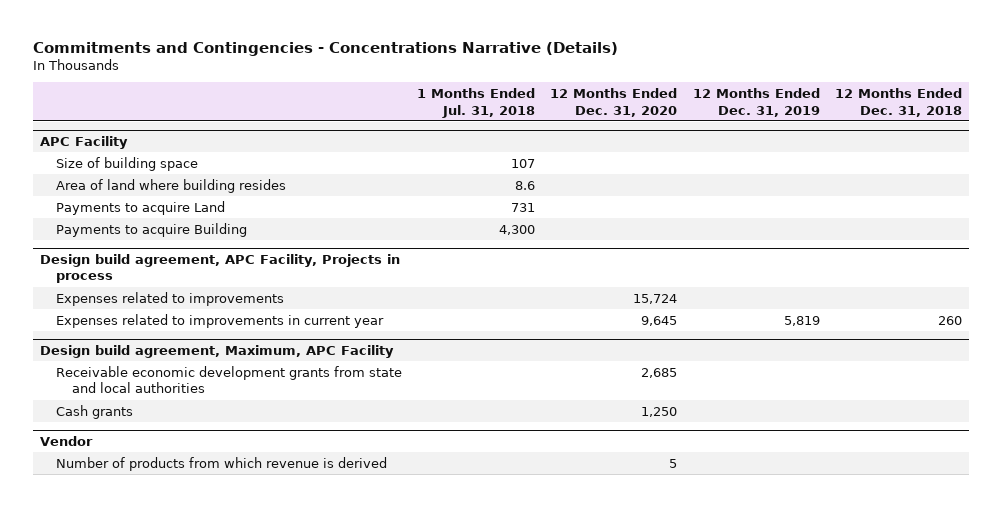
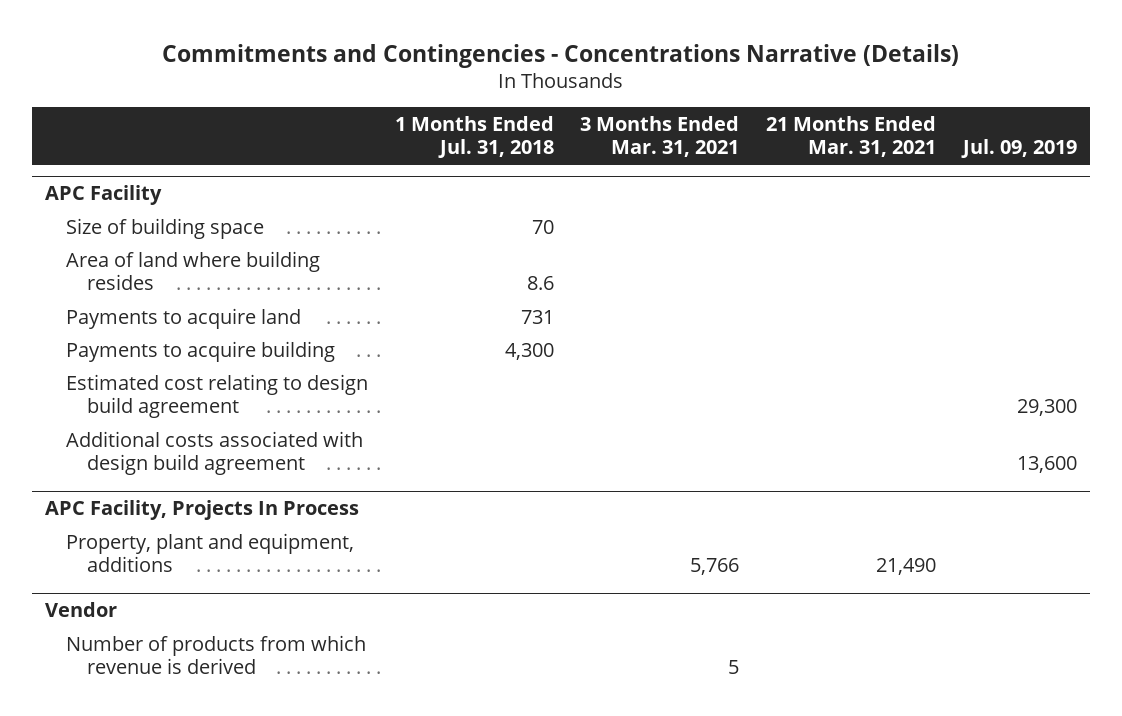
- | 1 Months Ended Jul. 31, 2018 | 12 Months Ended Dec. 31, 2020 | 12 Months Ended Dec. 31, 2019 | 12 Months Ended Dec. 31, 2018
+ | 1 Months Ended Jul. 31, 2018 | 3 Months Ended Mar. 31, 2021 | 21 Months Ended Mar. 31, 2021 | Jul. 09, 2019
@ APC Facility
- Size of building space | 107 | | |
+ Size of building space | 70 | | |
- Payments to acquire Land | 731 | | |
- Payments to acquire Building | 4,300 | | |
- Design build agreement, APC Facility, Projects in process
- Expenses related to improvements | | 15,724 | |
- Expenses related to improvements in current year | | 9,645 | 5,819 | 260
- Design build agreement, Maximum, APC Facility
- Receivable economic development grants from state and local authorities | | 2,685 | |
- Cash grants | | 1,250 | |
@ APC Facility
+ Payments to acquire land | 731 | | |
+ Payments to acquire building | 4,300 | | |
+ Estimated cost relating to design build agreement | | | | 29,300
+ Additional costs associated with design build agreement | | | | 13,600
+ APC Facility, Projects In Process
+ Property, plant and equipment, additions | | 5,766 | 21,490 |

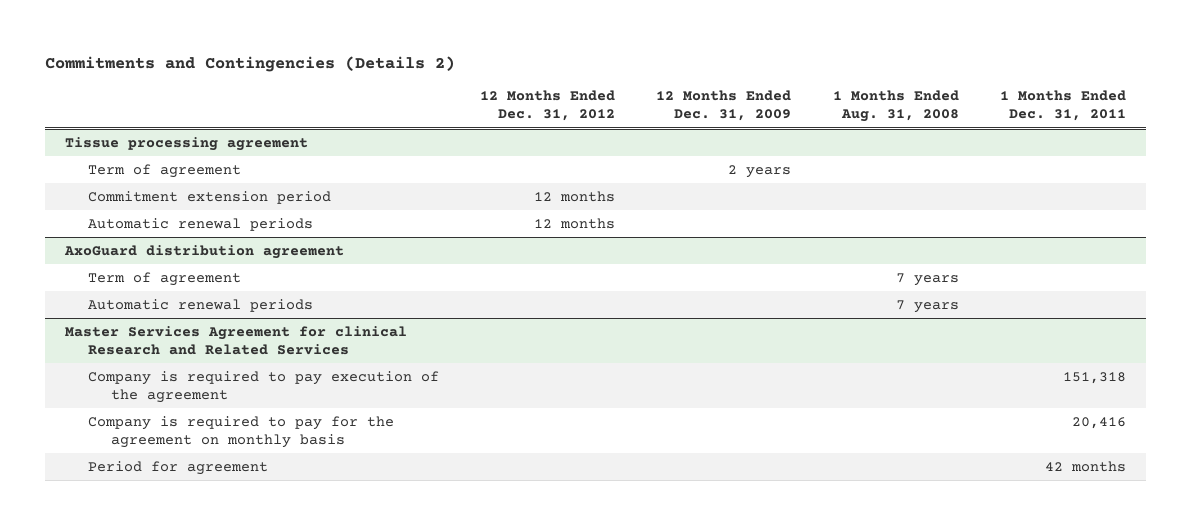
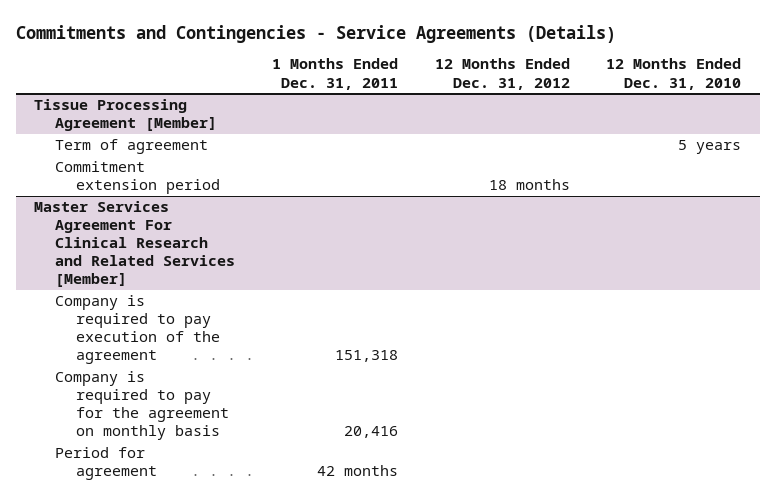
- Commitments and Contingencies (Details 2)
+ Commitments and Contingencies - Service Agreements (Details)
- | 12 Months Ended Dec. 31, 2012 | 12 Months Ended Dec. 31, 2009 | 1 Months Ended Aug. 31, 2008 | 1 Months Ended Dec. 31, 2011
+ | 1 Months Ended Dec. 31, 2011 | 12 Months Ended Dec. 31, 2012 | 12 Months Ended Dec. 31, 2010
- Tissue processing agreement
+ Tissue Processing Agreement [Member]
- Commitment extension period | 12 months | | |
- Automatic renewal periods | 12 months | | |
- AxoGuard distribution agreement
- Term of agreement | | | 7 years |
- Automatic renewal periods | | | 7 years |
- Master Services Agreement for clinical Research and Related Services
+ Commitment extension period | | 18 months |
+ Master Services Agreement For Clinical Research and Related Services [Member]

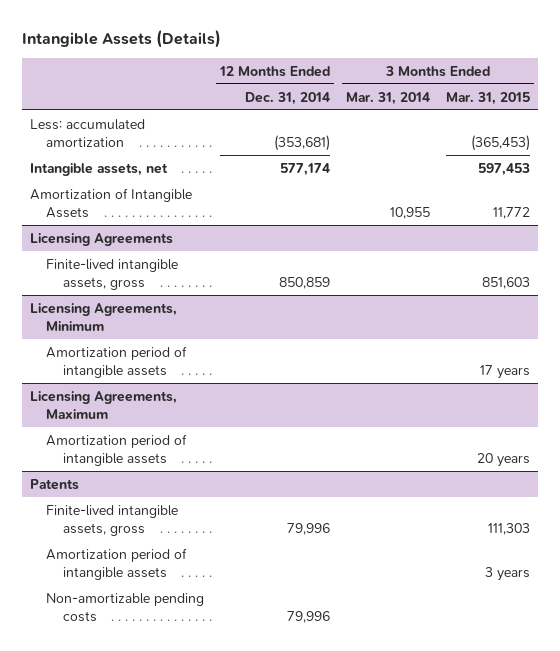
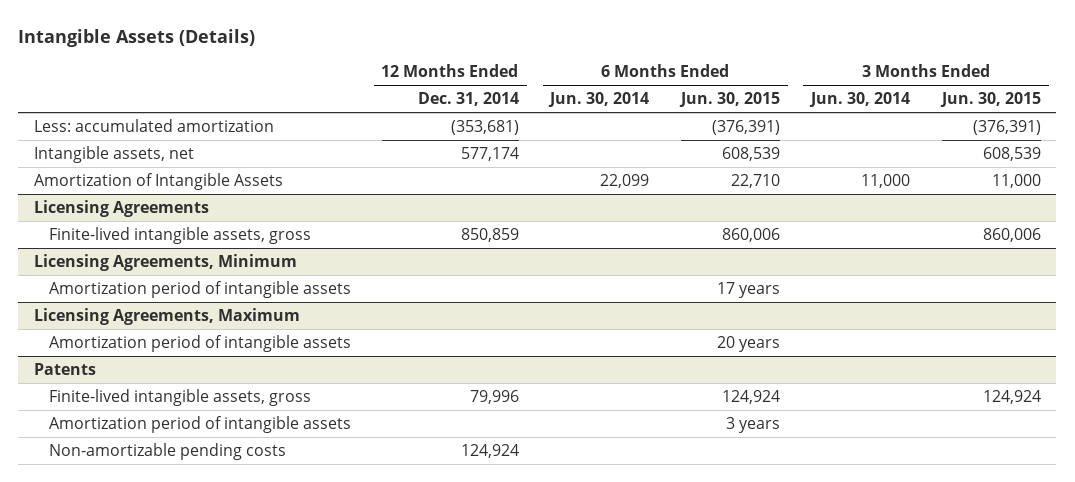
- | 12 Months Ended Dec. 31, 2014 | 3 Months Ended Mar. 31, 2014 | 3 Months Ended Mar. 31, 2015
+ | 12 Months Ended Dec. 31, 2014 | 6 Months Ended Jun. 30, 2014 | 6 Months Ended Jun. 30, 2015 | 3 Months Ended Jun. 30, 2014 | 3 Months Ended Jun. 30, 2015
@ Patents
- Non-amortizable pending costs | 79,996 | |
+ Non-amortizable pending costs | 124,924 | | | |

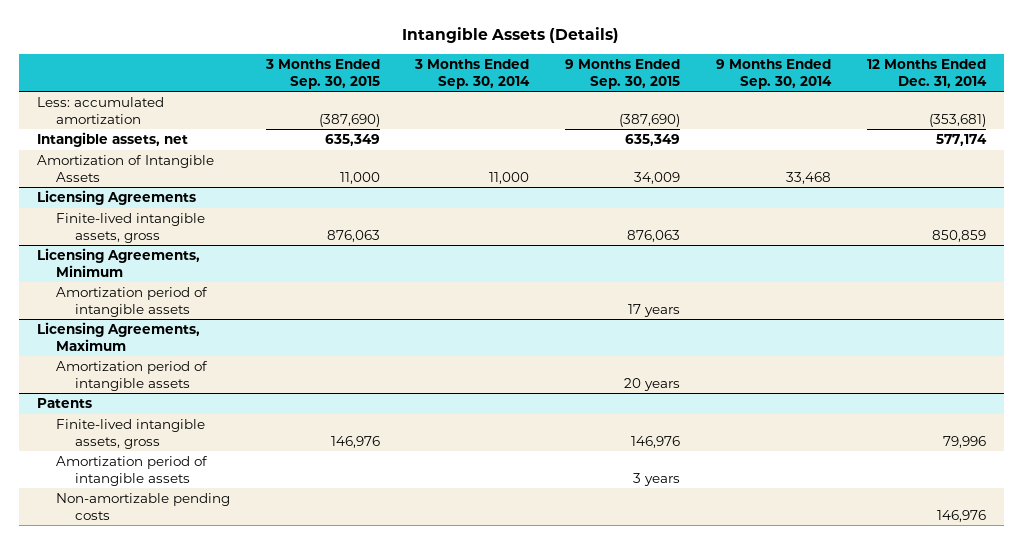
- | 12 Months Ended Dec. 31, 2014 | 6 Months Ended Jun. 30, 2014 | 6 Months Ended Jun. 30, 2015 | 3 Months Ended Jun. 30, 2014 | 3 Months Ended Jun. 30, 2015
+ | 3 Months Ended Sep. 30, 2015 | 3 Months Ended Sep. 30, 2014 | 9 Months Ended Sep. 30, 2015 | 9 Months Ended Sep. 30, 2014 | 12 Months Ended Dec. 31, 2014
@ Patents
- Non-amortizable pending costs | 124,924 | | | |
+ Non-amortizable pending costs | | | | | 146,976

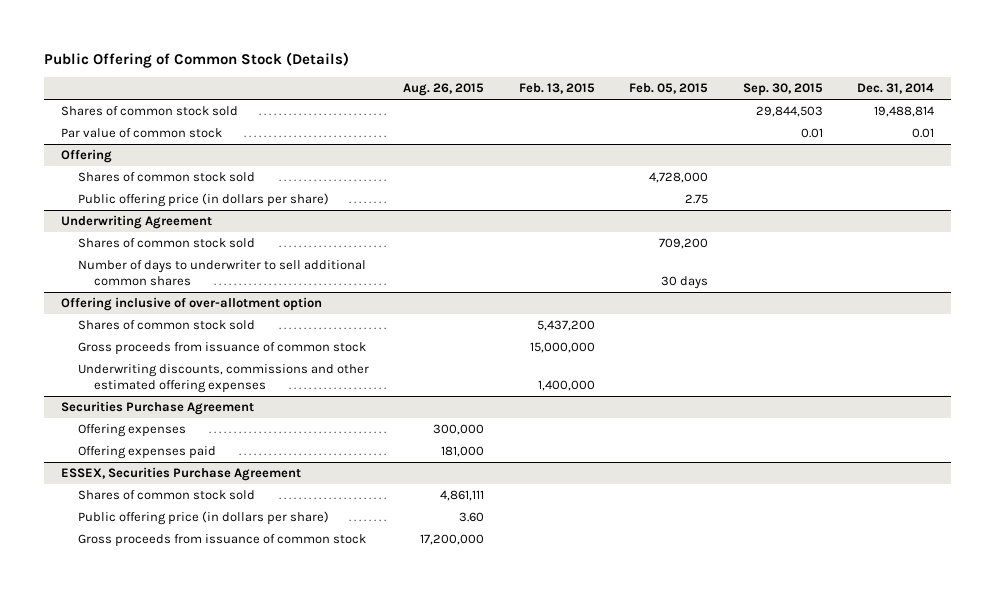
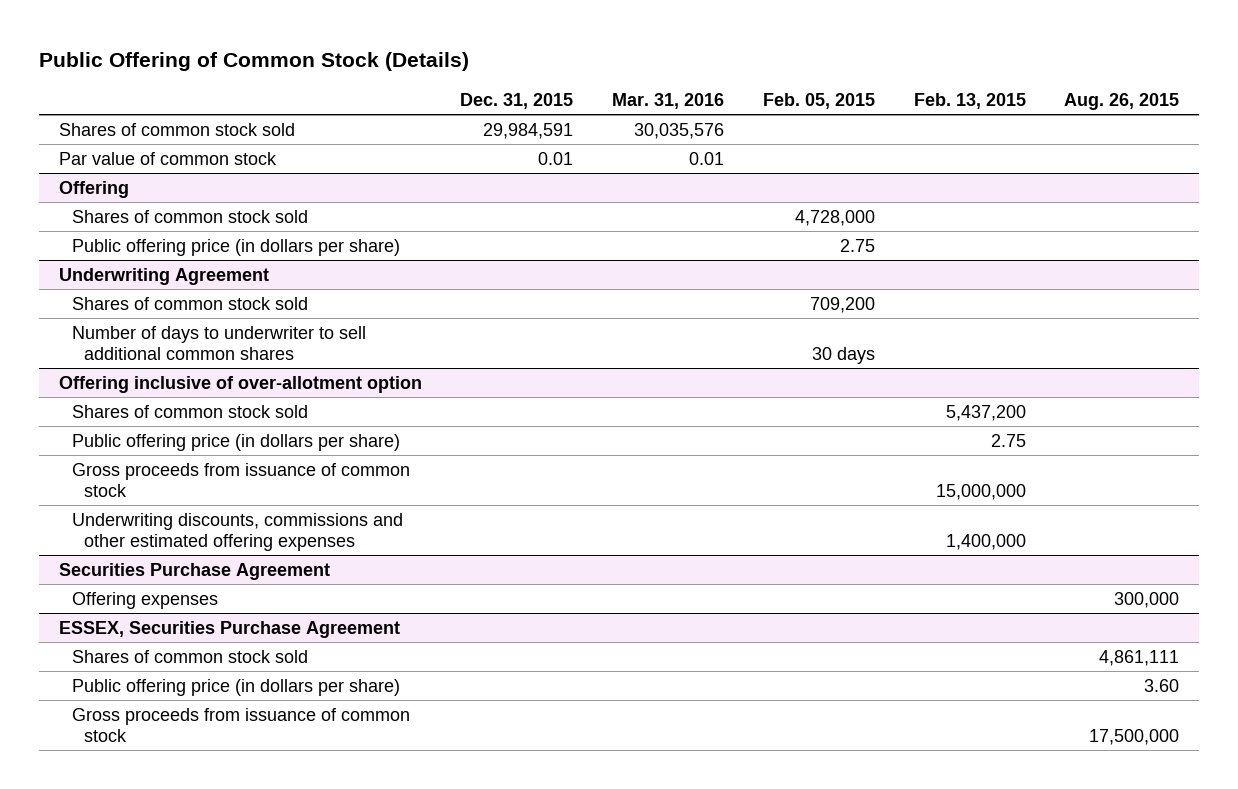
- | Aug. 26, 2015 | Feb. 13, 2015 | Feb. 05, 2015 | Sep. 30, 2015 | Dec. 31, 2014
+ | Dec. 31, 2015 | Mar. 31, 2016 | Feb. 05, 2015 | Feb. 13, 2015 | Aug. 26, 2015
@ Offering inclusive of over-allotment option
+ Public offering price (in dollars per share) | | | | 2.75 |
@ Securities Purchase Agreement
- Offering expenses paid | 181,000 | | | |
@ ESSEX, Securities Purchase Agreement
- Gross proceeds from issuance of common stock | 17,200,000 | | | |
+ Gross proceeds from issuance of common stock | | | | | 17,500,000

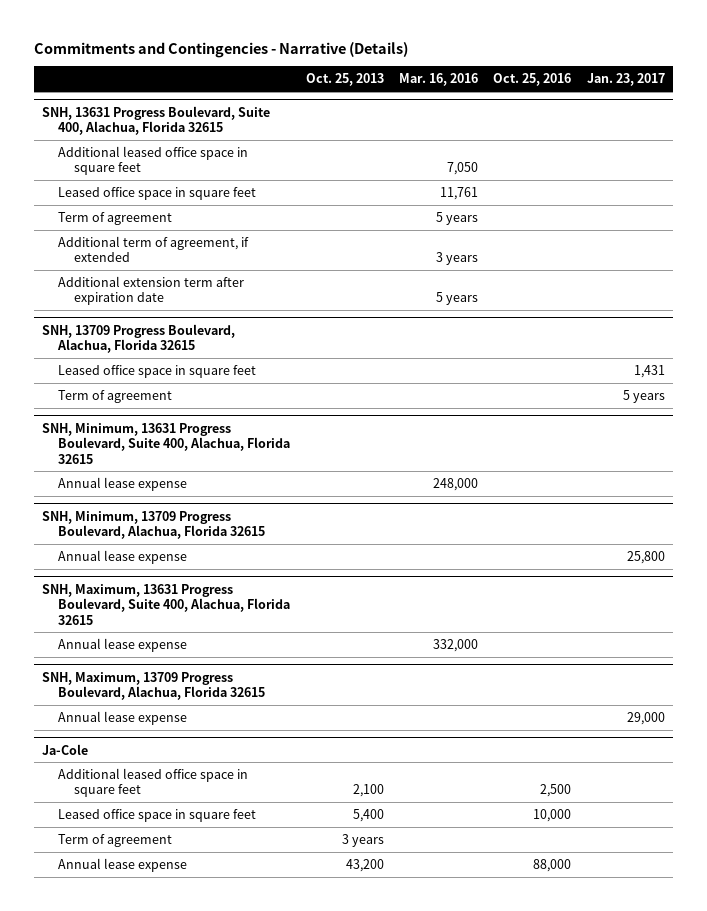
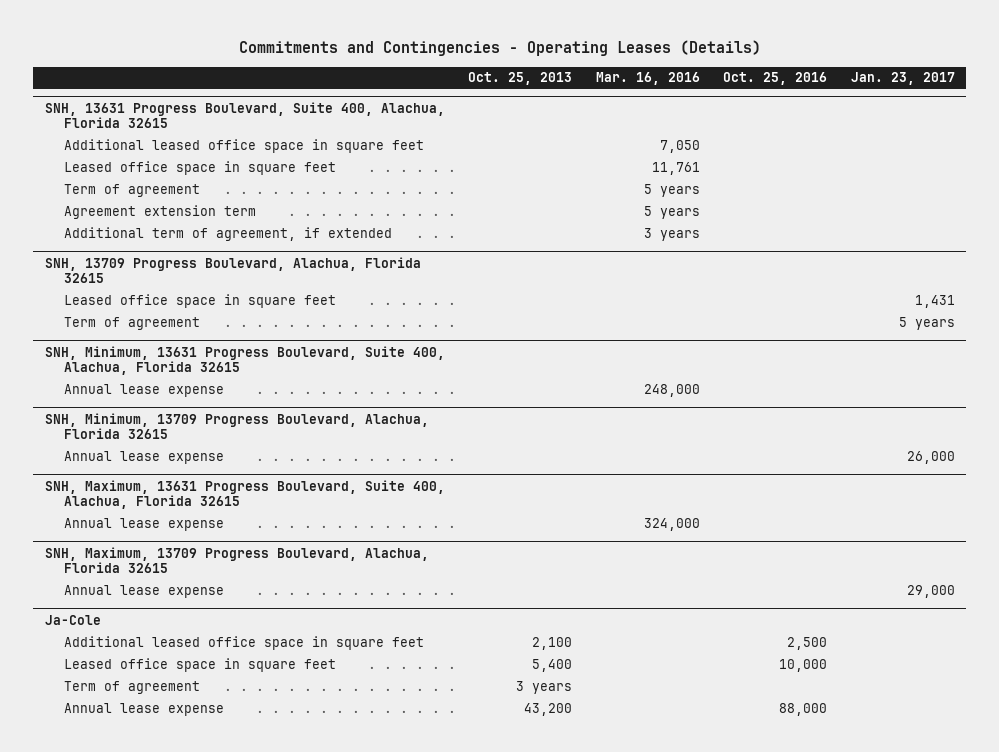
- Commitments and Contingencies - Narrative (Details)
+ Commitments and Contingencies - Operating Leases (Details)
@ SNH, 13631 Progress Boulevard, Suite 400, Alachua, Florida 32615
+ Agreement extension term | | 5 years | |
- Additional extension term after expiration date | | 5 years | |
@ SNH, Minimum, 13709 Progress Boulevard, Alachua, Florida 32615
- Annual lease expense | | | | 25,800
+ Annual lease expense | | | | 26,000
@ SNH, Maximum, 13631 Progress Boulevard, Suite 400, Alachua, Florida 32615
- Annual lease expense | | 332,000 | |
+ Annual lease expense | | 324,000 | |

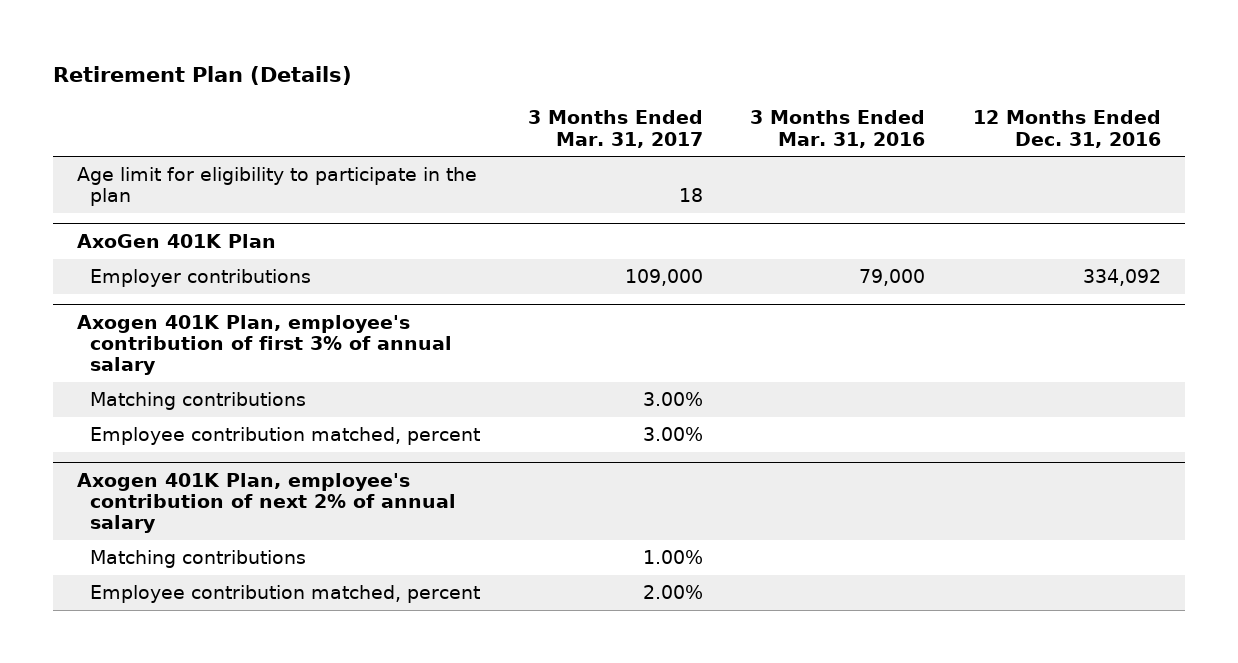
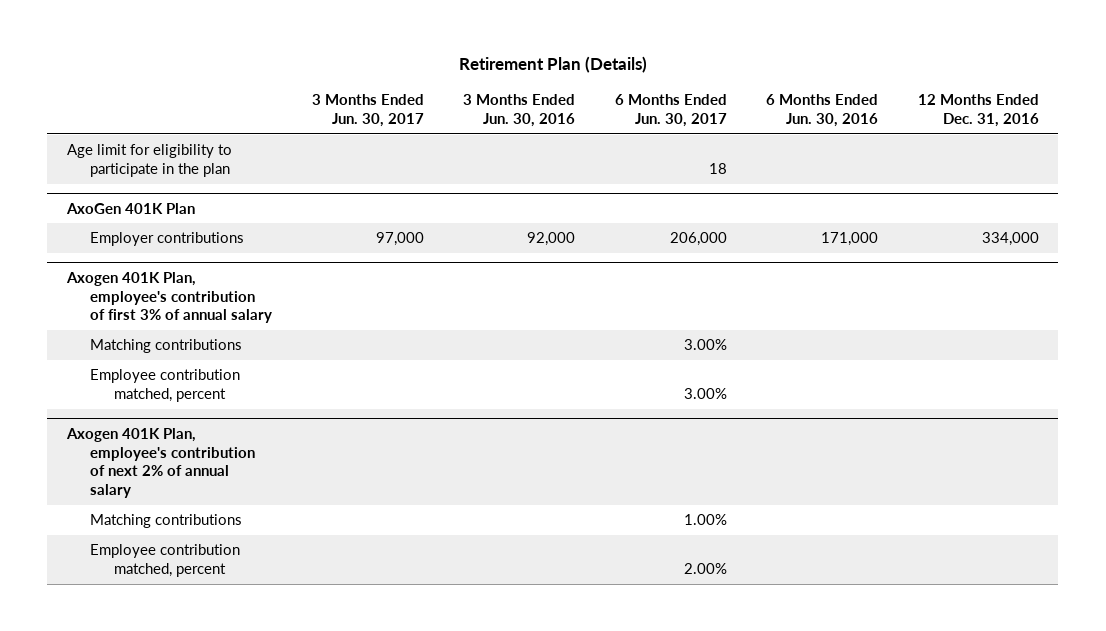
- | 3 Months Ended Mar. 31, 2017 | 3 Months Ended Mar. 31, 2016 | 12 Months Ended Dec. 31, 2016
+ | 3 Months Ended Jun. 30, 2017 | 3 Months Ended Jun. 30, 2016 | 6 Months Ended Jun. 30, 2017 | 6 Months Ended Jun. 30, 2016 | 12 Months Ended Dec. 31, 2016
@ AxoGen 401K Plan
- Employer contributions | 109,000 | 79,000 | 334,092
+ Employer contributions | 97,000 | 92,000 | 206,000 | 171,000 | 334,000

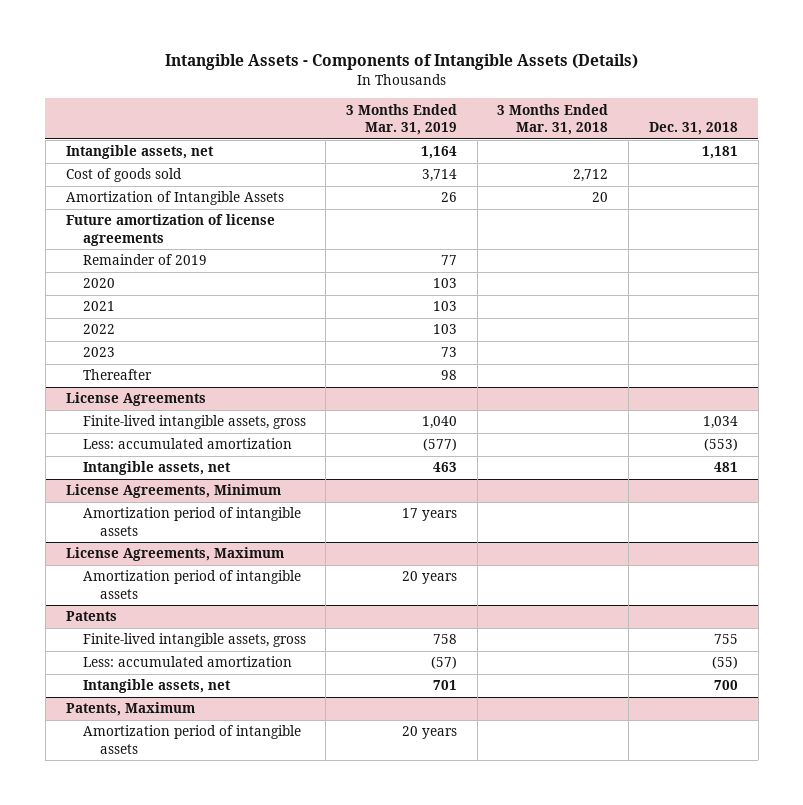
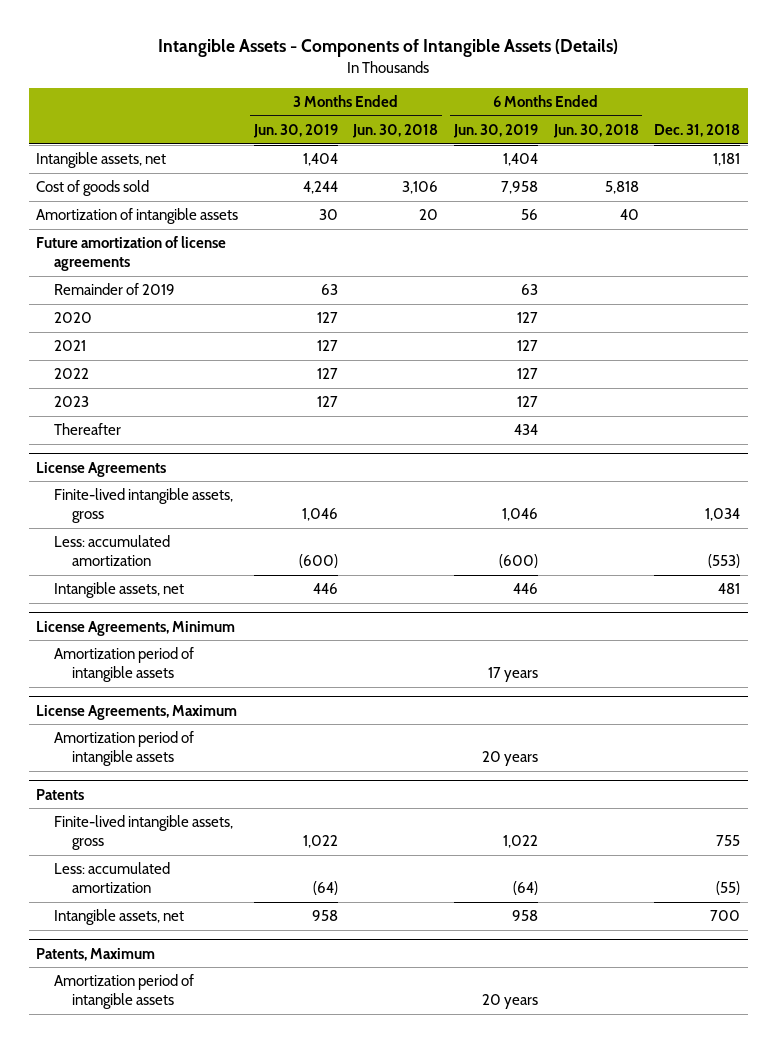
- | 3 Months Ended Mar. 31, 2019 | 3 Months Ended Mar. 31, 2018 | Dec. 31, 2018
+ | 3 Months Ended Jun. 30, 2019 | 3 Months Ended Jun. 30, 2018 | 6 Months Ended Jun. 30, 2019 | 6 Months Ended Jun. 30, 2018 | Dec. 31, 2018
- Amortization of Intangible Assets | 26 | 20 |
+ Amortization of intangible assets | 30 | 20 | 56 | 40 |

